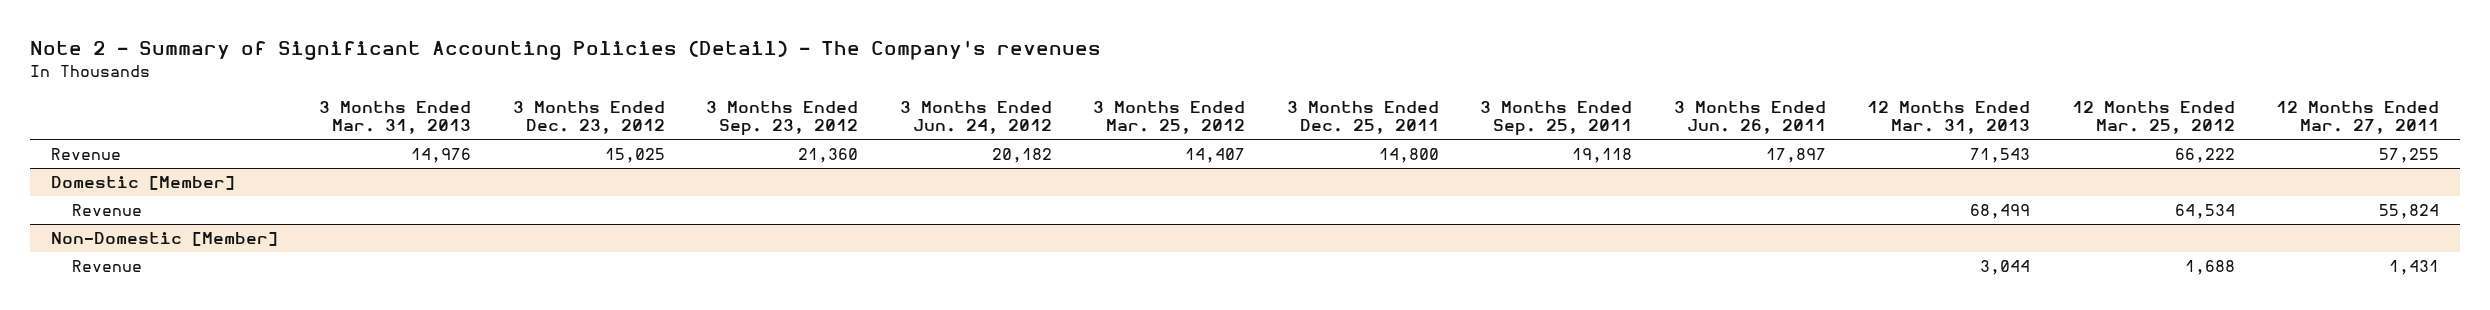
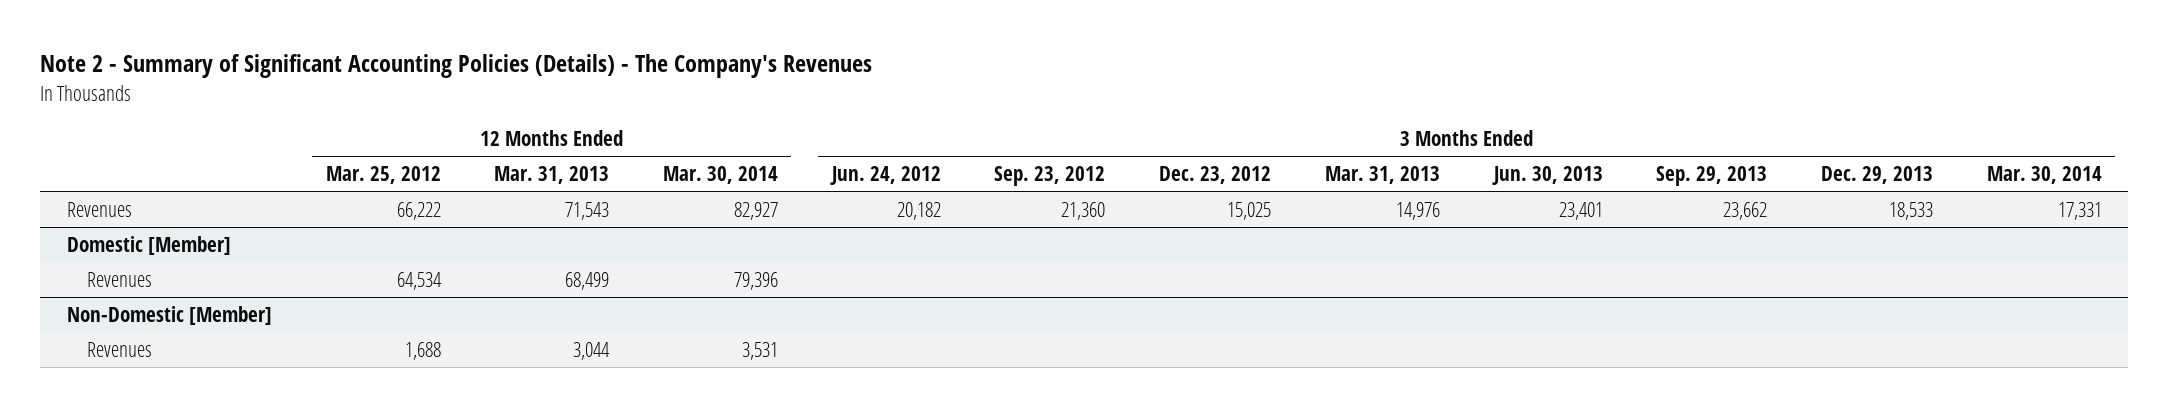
- Note 2 - Summary of Significant Accounting Policies (Detail) - The Company's revenues
+ Note 2 - Summary of Significant Accounting Policies (Details) - The Company's Revenues
- | 3 Months Ended Mar. 31, 2013 | 3 Months Ended Dec. 23, 2012 | 3 Months Ended Sep. 23, 2012 | 3 Months Ended Jun. 24, 2012 | 3 Months Ended Mar. 25, 2012 | 3 Months Ended Dec. 25, 2011 | 3 Months Ended Sep. 25, 2011 | 3 Months Ended Jun. 26, 2011 | 12 Months Ended Mar. 31, 2013 | 12 Months Ended Mar. 25, 2012 | 12 Months Ended Mar. 27, 2011
+ | 12 Months Ended Mar. 25, 2012 | 12 Months Ended Mar. 31, 2013 | 12 Months Ended Mar. 30, 2014 | 3 Months Ended Jun. 24, 2012 | 3 Months Ended Sep. 23, 2012 | 3 Months Ended Dec. 23, 2012 | 3 Months Ended Mar. 31, 2013 | 3 Months Ended Jun. 30, 2013 | 3 Months Ended Sep. 29, 2013 | 3 Months Ended Dec. 29, 2013 | 3 Months Ended Mar. 30, 2014
- Revenue | 14,976 | 15,025 | 21,360 | 20,182 | 14,407 | 14,800 | 19,118 | 17,897 | 71,543 | 66,222 | 57,255
+ Revenues | 66,222 | 71,543 | 82,927 | 20,182 | 21,360 | 15,025 | 14,976 | 23,401 | 23,662 | 18,533 | 17,331
@ Domestic [Member]
- Revenue | | | | | | | | | 68,499 | 64,534 | 55,824
+ Revenues | 64,534 | 68,499 | 79,396 | | | | | | | |
@ Non-Domestic [Member]
- Revenue | | | | | | | | | 3,044 | 1,688 | 1,431
+ Revenues | 1,688 | 3,044 | 3,531 | | | | | | | |

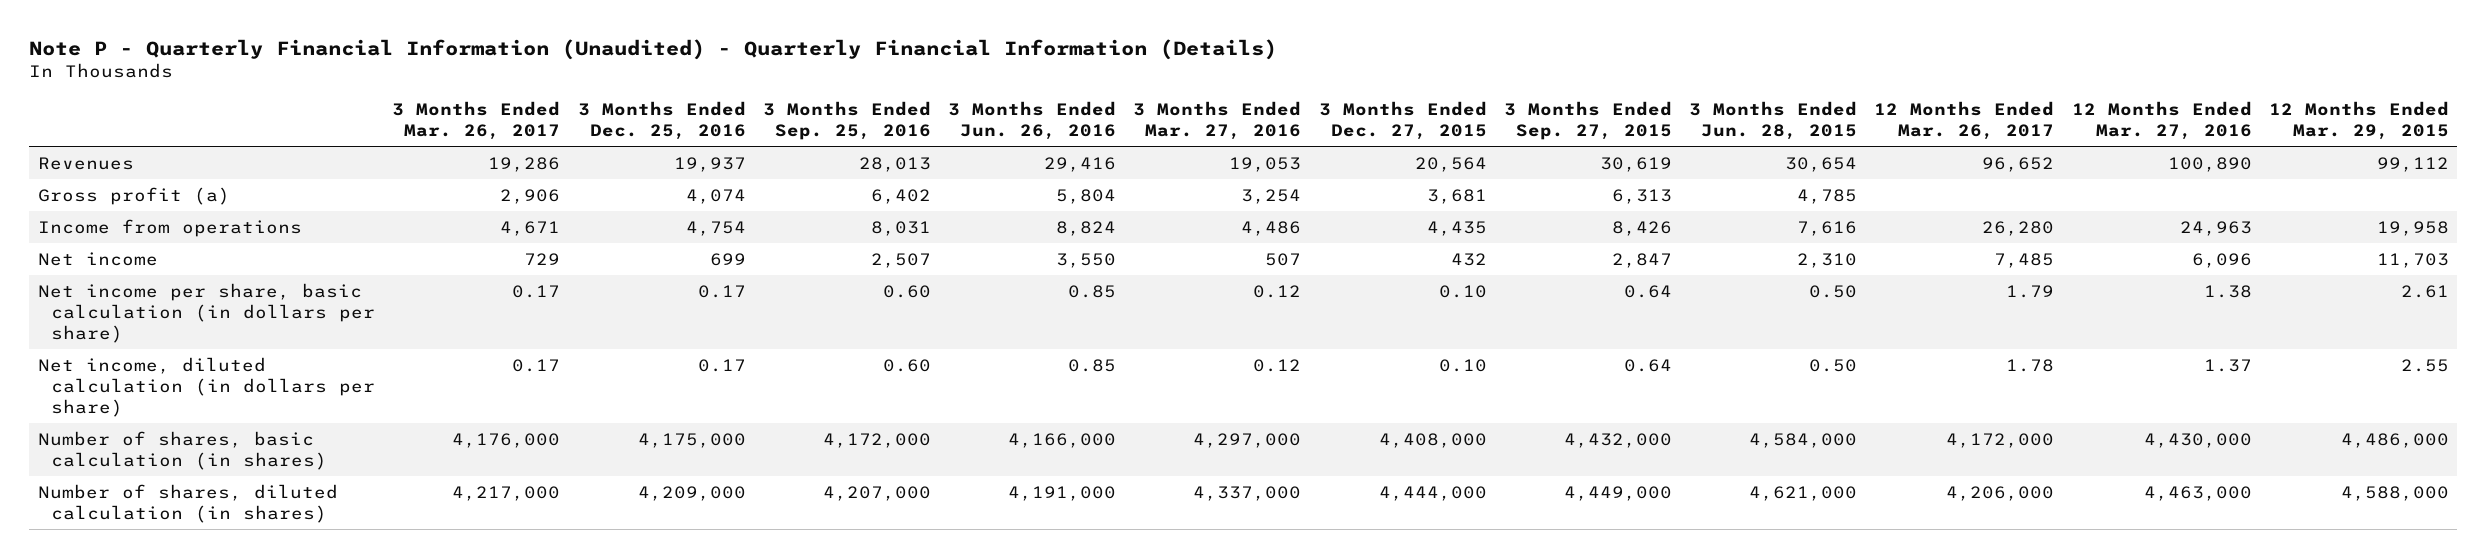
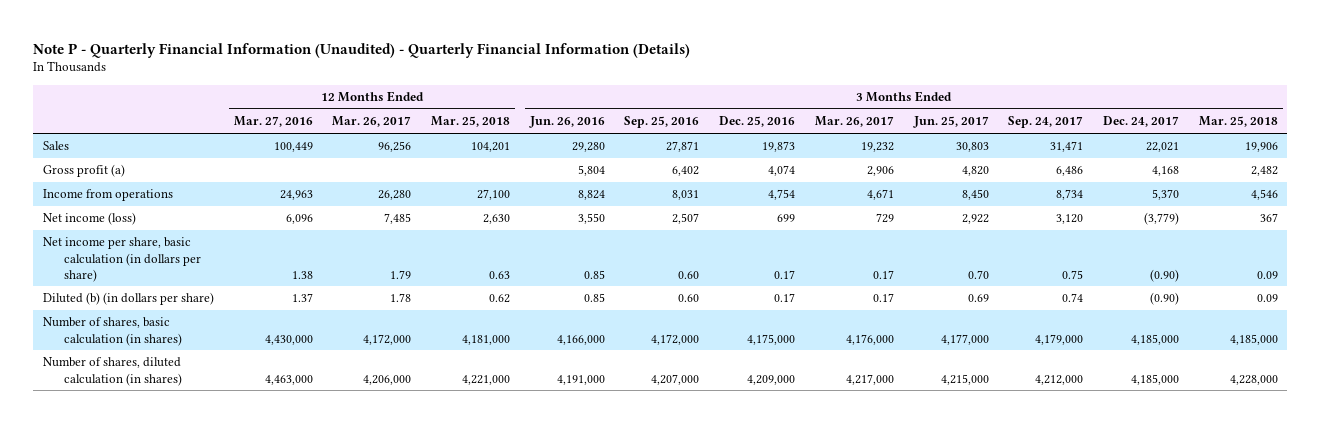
- | 3 Months Ended Mar. 26, 2017 | 3 Months Ended Dec. 25, 2016 | 3 Months Ended Sep. 25, 2016 | 3 Months Ended Jun. 26, 2016 | 3 Months Ended Mar. 27, 2016 | 3 Months Ended Dec. 27, 2015 | 3 Months Ended Sep. 27, 2015 | 3 Months Ended Jun. 28, 2015 | 12 Months Ended Mar. 26, 2017 | 12 Months Ended Mar. 27, 2016 | 12 Months Ended Mar. 29, 2015
+ | 12 Months Ended Mar. 27, 2016 | 12 Months Ended Mar. 26, 2017 | 12 Months Ended Mar. 25, 2018 | 3 Months Ended Jun. 26, 2016 | 3 Months Ended Sep. 25, 2016 | 3 Months Ended Dec. 25, 2016 | 3 Months Ended Mar. 26, 2017 | 3 Months Ended Jun. 25, 2017 | 3 Months Ended Sep. 24, 2017 | 3 Months Ended Dec. 24, 2017 | 3 Months Ended Mar. 25, 2018
- Revenues | 19,286 | 19,937 | 28,013 | 29,416 | 19,053 | 20,564 | 30,619 | 30,654 | 96,652 | 100,890 | 99,112
+ Sales | 100,449 | 96,256 | 104,201 | 29,280 | 27,871 | 19,873 | 19,232 | 30,803 | 31,471 | 22,021 | 19,906
- Net income | 729 | 699 | 2,507 | 3,550 | 507 | 432 | 2,847 | 2,310 | 7,485 | 6,096 | 11,703
+ Net income (loss) | 6,096 | 7,485 | 2,630 | 3,550 | 2,507 | 699 | 729 | 2,922 | 3,120 | (3,779) | 367
- Net income, diluted calculation (in dollars per share) | 0.17 | 0.17 | 0.60 | 0.85 | 0.12 | 0.10 | 0.64 | 0.50 | 1.78 | 1.37 | 2.55
+ Diluted (b) (in dollars per share) | 1.37 | 1.78 | 0.62 | 0.85 | 0.60 | 0.17 | 0.17 | 0.69 | 0.74 | (0.90) | 0.09

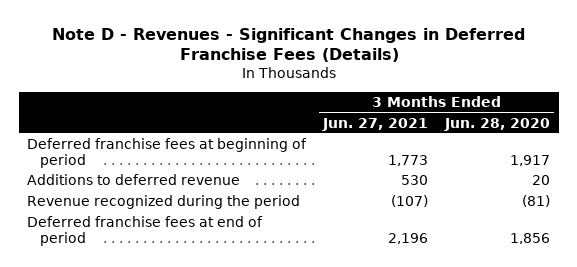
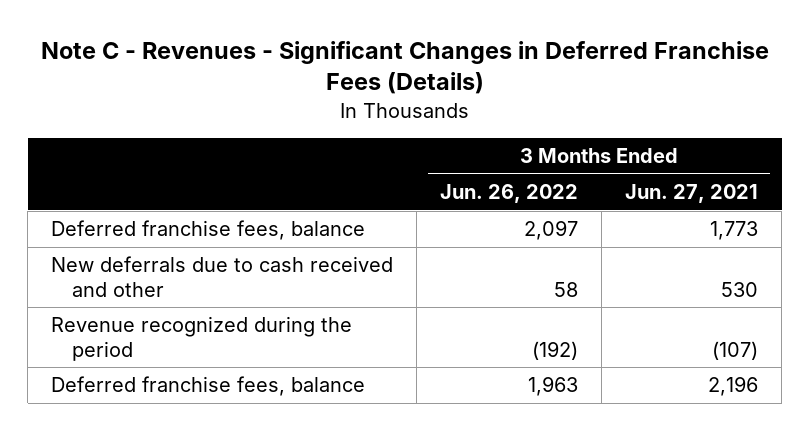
- Note D - Revenues - Significant Changes in Deferred Franchise Fees (Details)
+ Note C - Revenues - Significant Changes in Deferred Franchise Fees (Details)
- | 3 Months Ended Jun. 27, 2021 | 3 Months Ended Jun. 28, 2020
+ | 3 Months Ended Jun. 26, 2022 | 3 Months Ended Jun. 27, 2021
- Deferred franchise fees at beginning of period | 1,773 | 1,917
- Additions to deferred revenue | 530 | 20
+ Deferred franchise fees, balance | 2,097 | 1,773
+ New deferrals due to cash received and other | 58 | 530
- Deferred franchise fees at end of period | 2,196 | 1,856
+ Deferred franchise fees, balance | 1,963 | 2,196

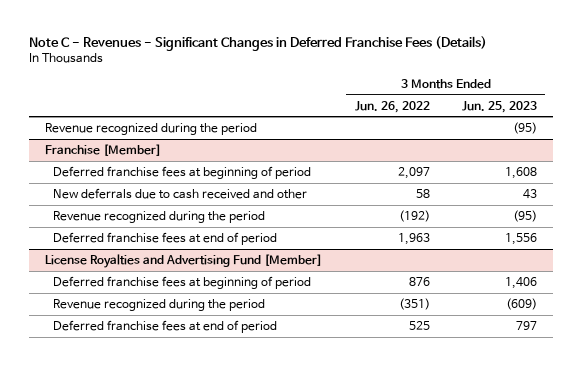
- | 3 Months Ended Jun. 26, 2022 | 3 Months Ended Jun. 27, 2021
+ | 3 Months Ended Jun. 26, 2022 | 3 Months Ended Jun. 25, 2023
- Deferred franchise fees, balance | 2,097 | 1,773
+ Revenue recognized during the period | | (95)
+ Franchise [Member]
+ Deferred franchise fees at beginning of period | 2,097 | 1,608
- Deferred franchise fees, balance | 1,963 | 2,196
+ Deferred franchise fees at end of period | 1,963 | 1,556
+ License Royalties and Advertising Fund [Member]
+ Deferred franchise fees at beginning of period | 876 | 1,406
+ Revenue recognized during the period | (351) | (609)
+ Deferred franchise fees at end of period | 525 | 797

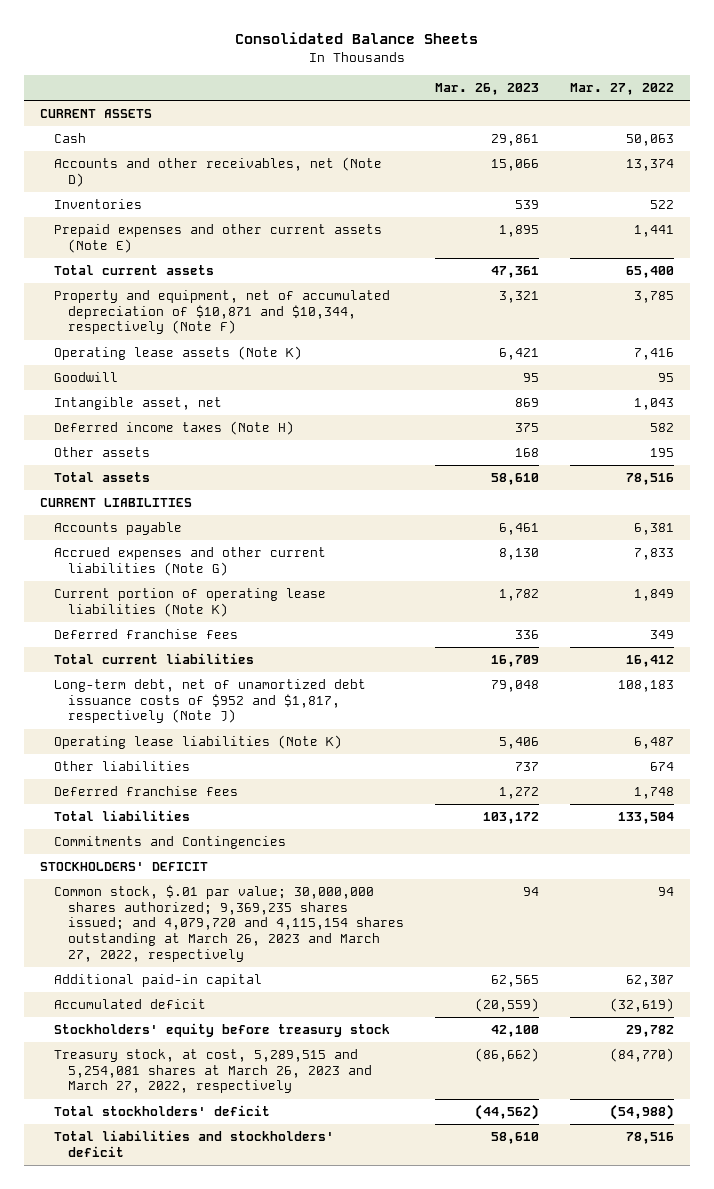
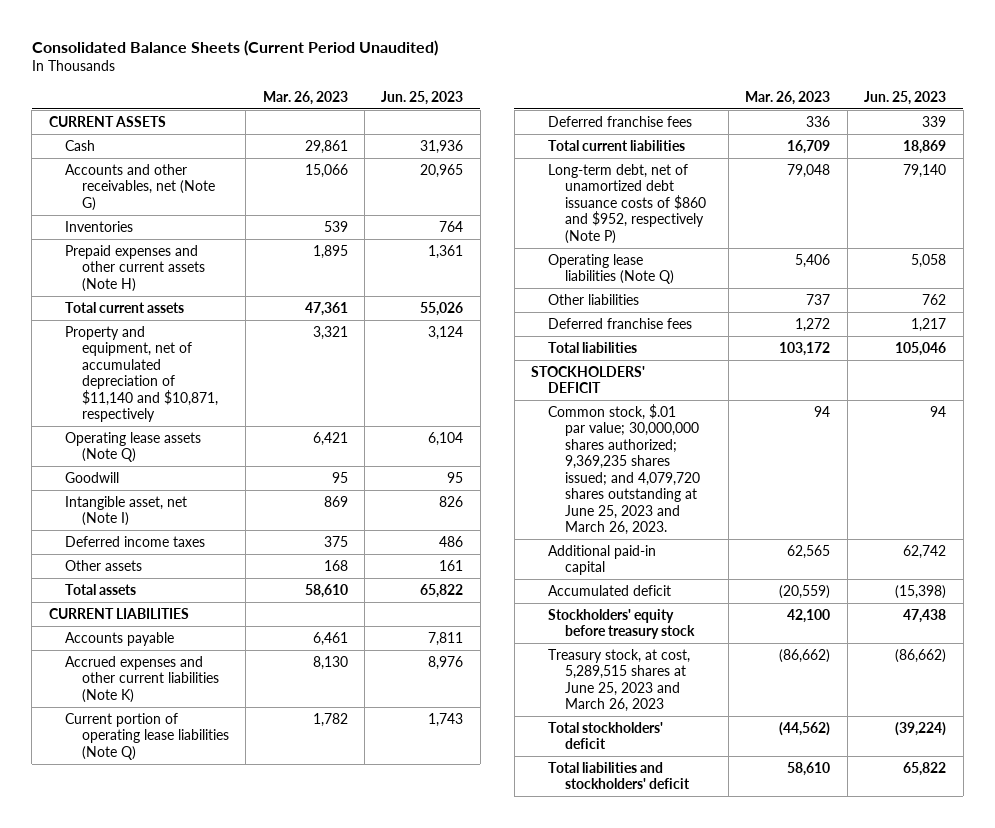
- Consolidated Balance Sheets
+ Consolidated Balance Sheets (Current Period Unaudited)
- | Mar. 26, 2023 | Mar. 27, 2022
+ | Mar. 26, 2023 | Jun. 25, 2023
- Accounts and other receivables, net (Note D) | 15,066 | 13,374
+ Accounts and other receivables, net (Note G) | 15,066 | 20,965
- Prepaid expenses and other current assets (Note E) | 1,895 | 1,441
+ Prepaid expenses and other current assets (Note H) | 1,895 | 1,361
- Property and equipment, net of accumulated depreciation of $10,871 and $10,344, respectively (Note F) | 3,321 | 3,785
- Operating lease assets (Note K) | 6,421 | 7,416
+ Property and equipment, net of accumulated depreciation of $11,140 and $10,871, respectively | 3,321 | 3,124
+ Operating lease assets (Note Q) | 6,421 | 6,104
- Intangible asset, net | 869 | 1,043
- Deferred income taxes (Note H) | 375 | 582
+ Intangible asset, net (Note I) | 869 | 826
+ Deferred income taxes | 375 | 486
- Accrued expenses and other current liabilities (Note G) | 8,130 | 7,833
- Current portion of operating lease liabilities (Note K) | 1,782 | 1,849
+ Accrued expenses and other current liabilities (Note K) | 8,130 | 8,976
+ Current portion of operating lease liabilities (Note Q) | 1,782 | 1,743
- Long-term debt, net of unamortized debt issuance costs of $952 and $1,817, respectively (Note J) | 79,048 | 108,183
- Operating lease liabilities (Note K) | 5,406 | 6,487
+ Long-term debt, net of unamortized debt issuance costs of $860 and $952, respectively (Note P) | 79,048 | 79,140
+ Operating lease liabilities (Note Q) | 5,406 | 5,058
- Commitments and Contingencies
- Common stock, $.01 par value; 30,000,000 shares authorized; 9,369,235 shares issued; and 4,079,720 and 4,115,154 shares outstanding at March 26, 2023 and March 27, 2022, respectively | 94 | 94
+ Common stock, $.01 par value; 30,000,000 shares authorized; 9,369,235 shares issued; and 4,079,720 shares outstanding at June 25, 2023 and March 26, 2023. | 94 | 94
- Treasury stock, at cost, 5,289,515 and 5,254,081 shares at March 26, 2023 and March 27, 2022, respectively | (86,662) | (84,770)
+ Treasury stock, at cost, 5,289,515 shares at June 25, 2023 and March 26, 2023 | (86,662) | (86,662)

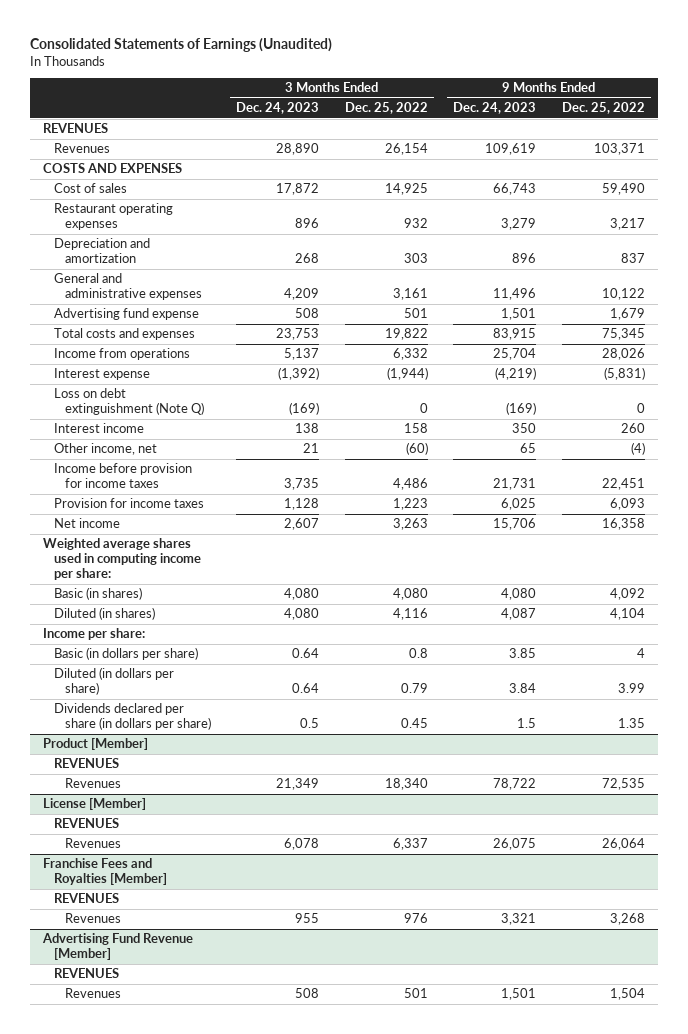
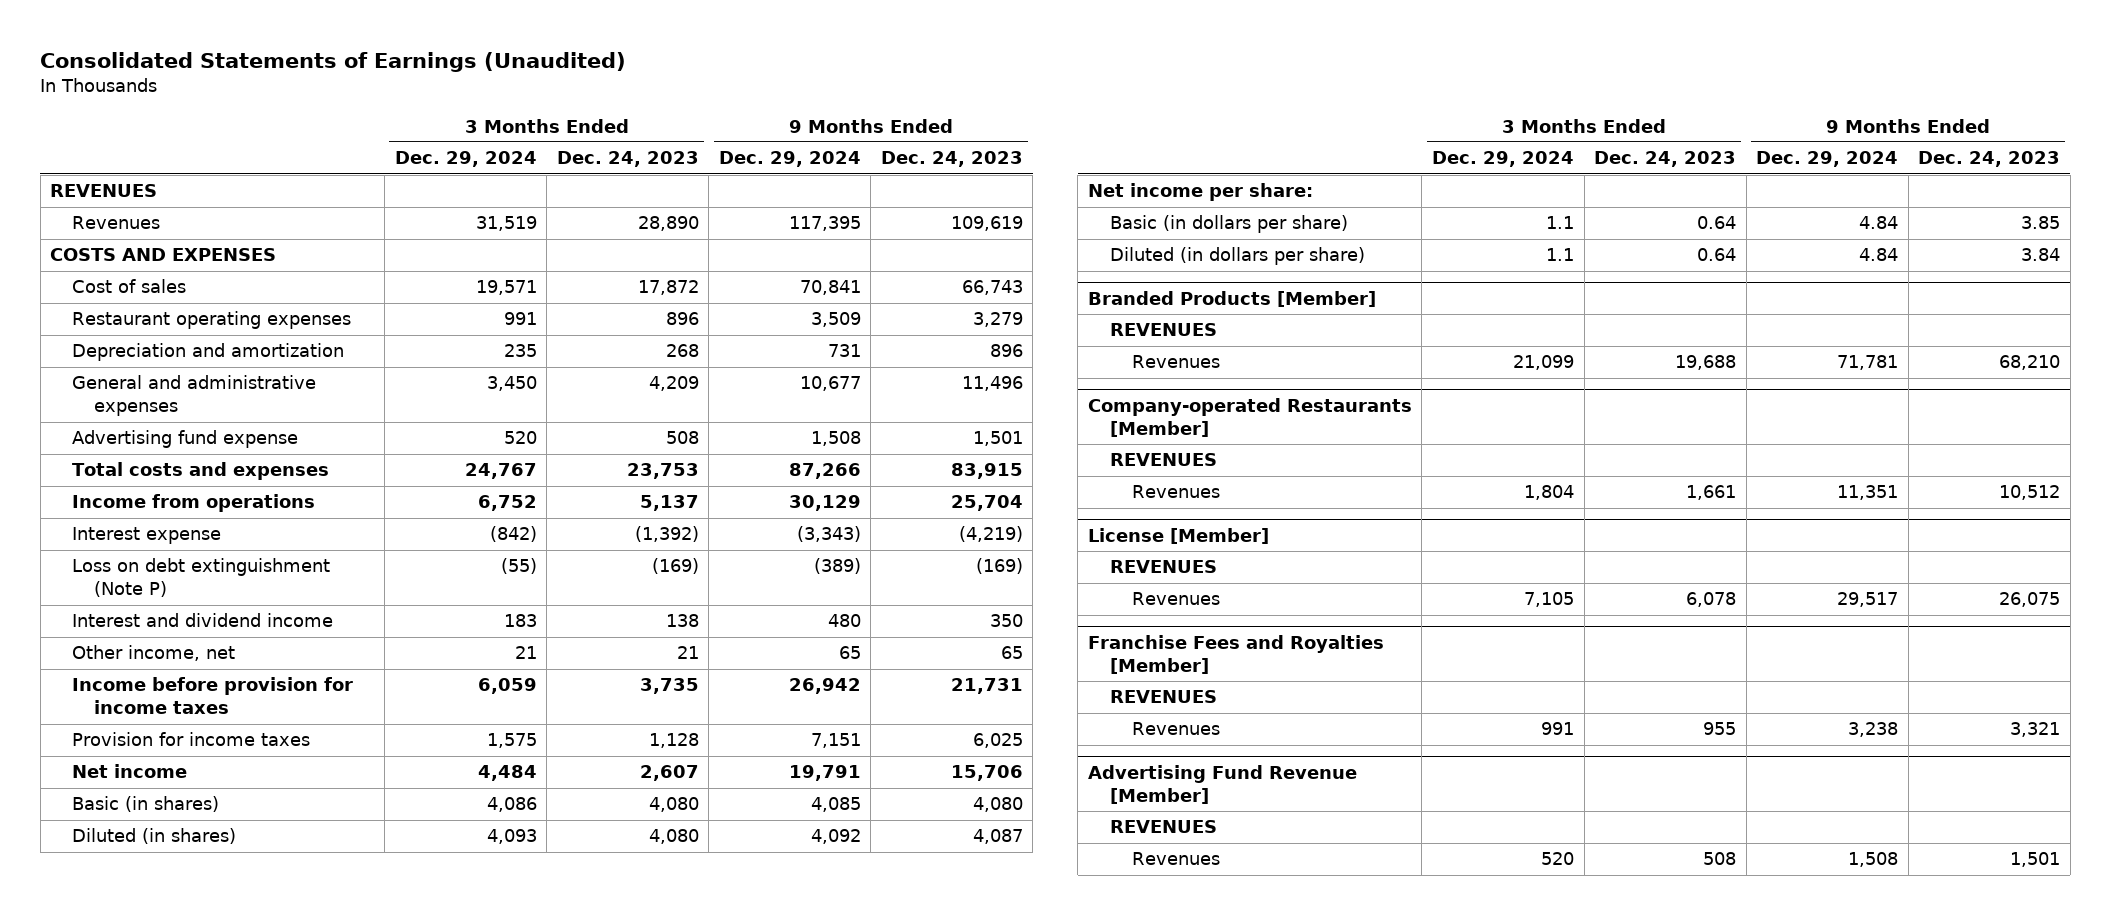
- | 3 Months Ended Dec. 24, 2023 | 3 Months Ended Dec. 25, 2022 | 9 Months Ended Dec. 24, 2023 | 9 Months Ended Dec. 25, 2022
+ | 3 Months Ended Dec. 29, 2024 | 3 Months Ended Dec. 24, 2023 | 9 Months Ended Dec. 29, 2024 | 9 Months Ended Dec. 24, 2023
- Loss on debt extinguishment (Note Q) | (169) | 0 | (169) | 0
- Interest income | 138 | 158 | 350 | 260
+ Loss on debt extinguishment (Note P) | (55) | (169) | (389) | (169)
+ Interest and dividend income | 183 | 138 | 480 | 350
- Weighted average shares used in computing income per share:
- Income per share:
+ Net income per share:
- Dividends declared per share (in dollars per share) | 0.5 | 0.45 | 1.5 | 1.35
- Product [Member]
+ Branded Products [Member]
- Revenues | 21,349 | 18,340 | 78,722 | 72,535
+ Revenues | 21,099 | 19,688 | 71,781 | 68,210
+ Company-operated Restaurants [Member]
+ REVENUES
+ Revenues | 1,804 | 1,661 | 11,351 | 10,512

